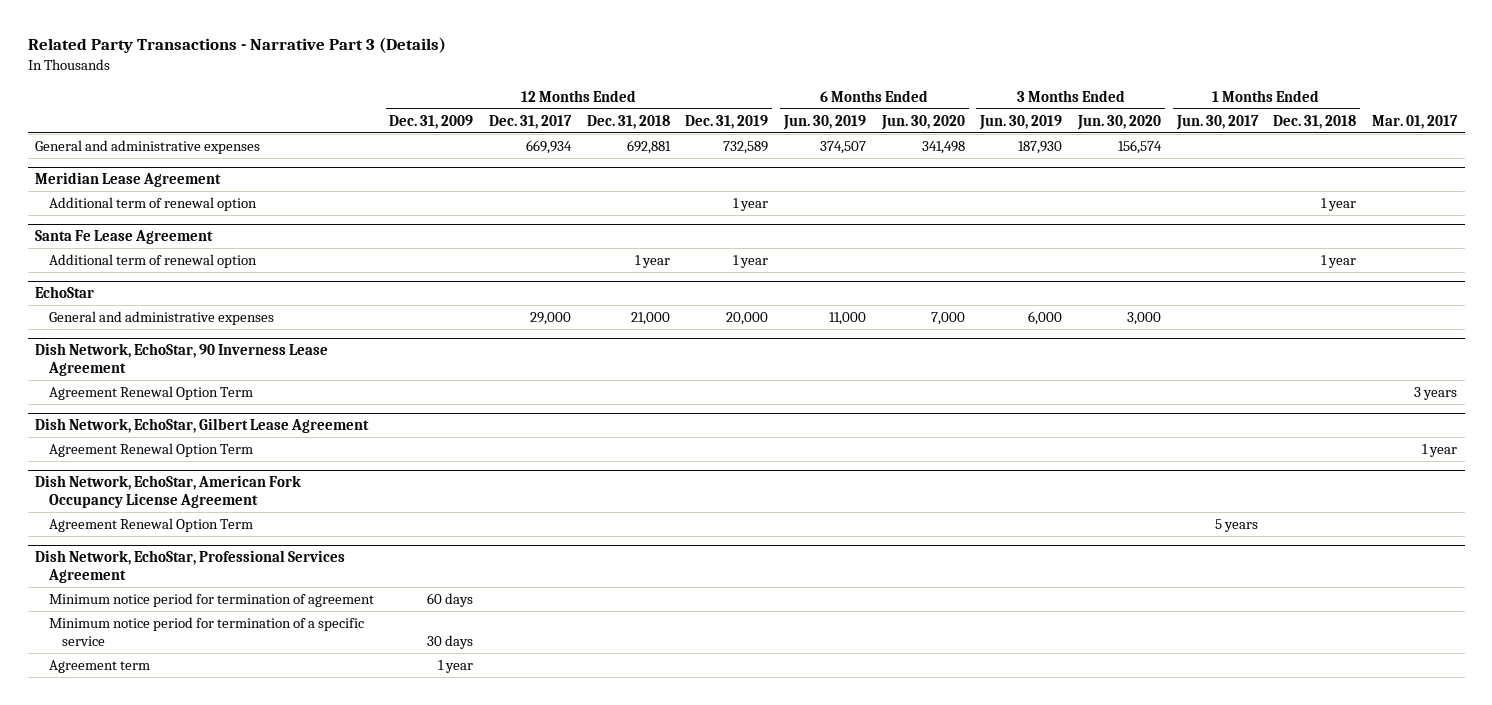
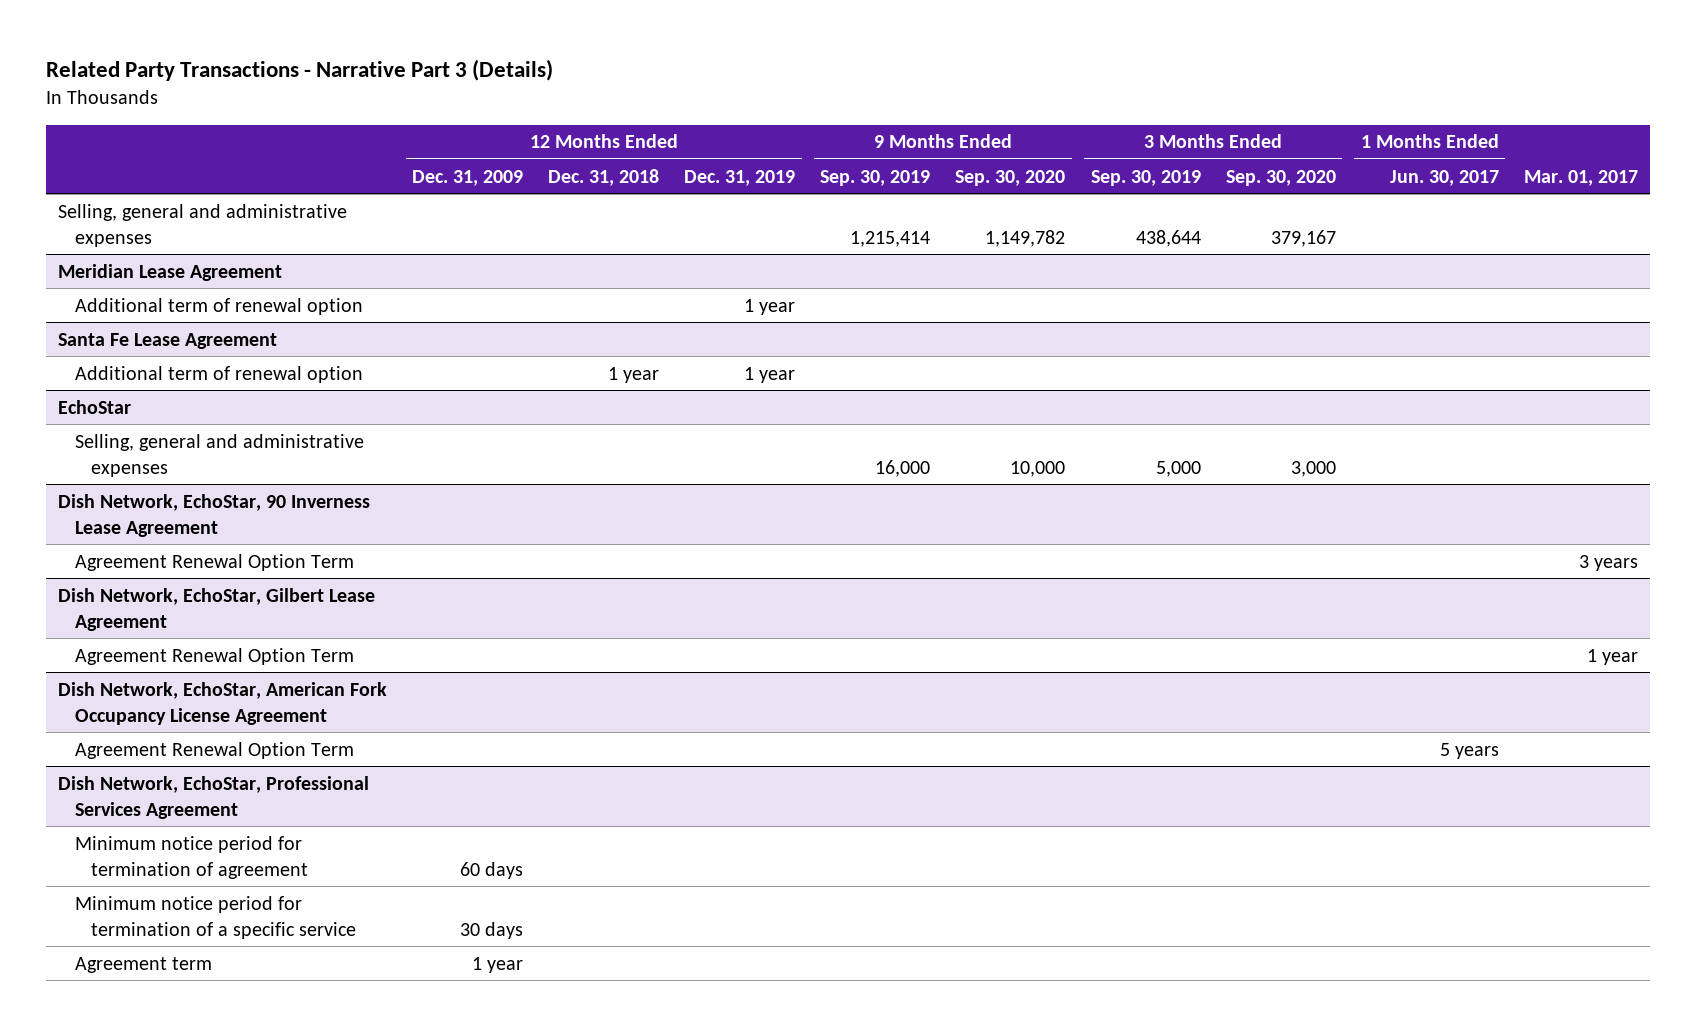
- | 12 Months Ended Dec. 31, 2009 | 12 Months Ended Dec. 31, 2017 | 12 Months Ended Dec. 31, 2018 | 12 Months Ended Dec. 31, 2019 | 6 Months Ended Jun. 30, 2019 | 6 Months Ended Jun. 30, 2020 | 3 Months Ended Jun. 30, 2019 | 3 Months Ended Jun. 30, 2020 | 1 Months Ended Jun. 30, 2017 | 1 Months Ended Dec. 31, 2018 | Mar. 01, 2017
+ | 12 Months Ended Dec. 31, 2009 | 12 Months Ended Dec. 31, 2018 | 12 Months Ended Dec. 31, 2019 | 9 Months Ended Sep. 30, 2019 | 9 Months Ended Sep. 30, 2020 | 3 Months Ended Sep. 30, 2019 | 3 Months Ended Sep. 30, 2020 | 1 Months Ended Jun. 30, 2017 | Mar. 01, 2017
- General and administrative expenses | | 669,934 | 692,881 | 732,589 | 374,507 | 341,498 | 187,930 | 156,574 | | |
+ Selling, general and administrative expenses | | | | 1,215,414 | 1,149,782 | 438,644 | 379,167 | |
@ EchoStar
- General and administrative expenses | | 29,000 | 21,000 | 20,000 | 11,000 | 7,000 | 6,000 | 3,000 | | |
+ Selling, general and administrative expenses | | | | 16,000 | 10,000 | 5,000 | 3,000 | |

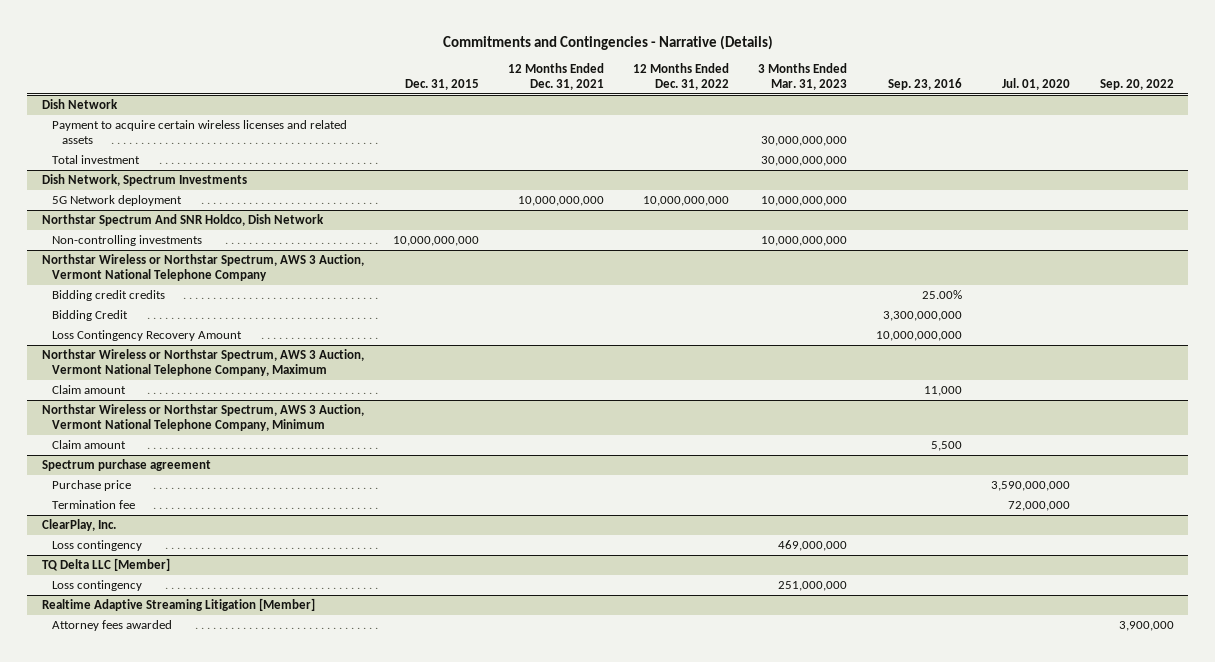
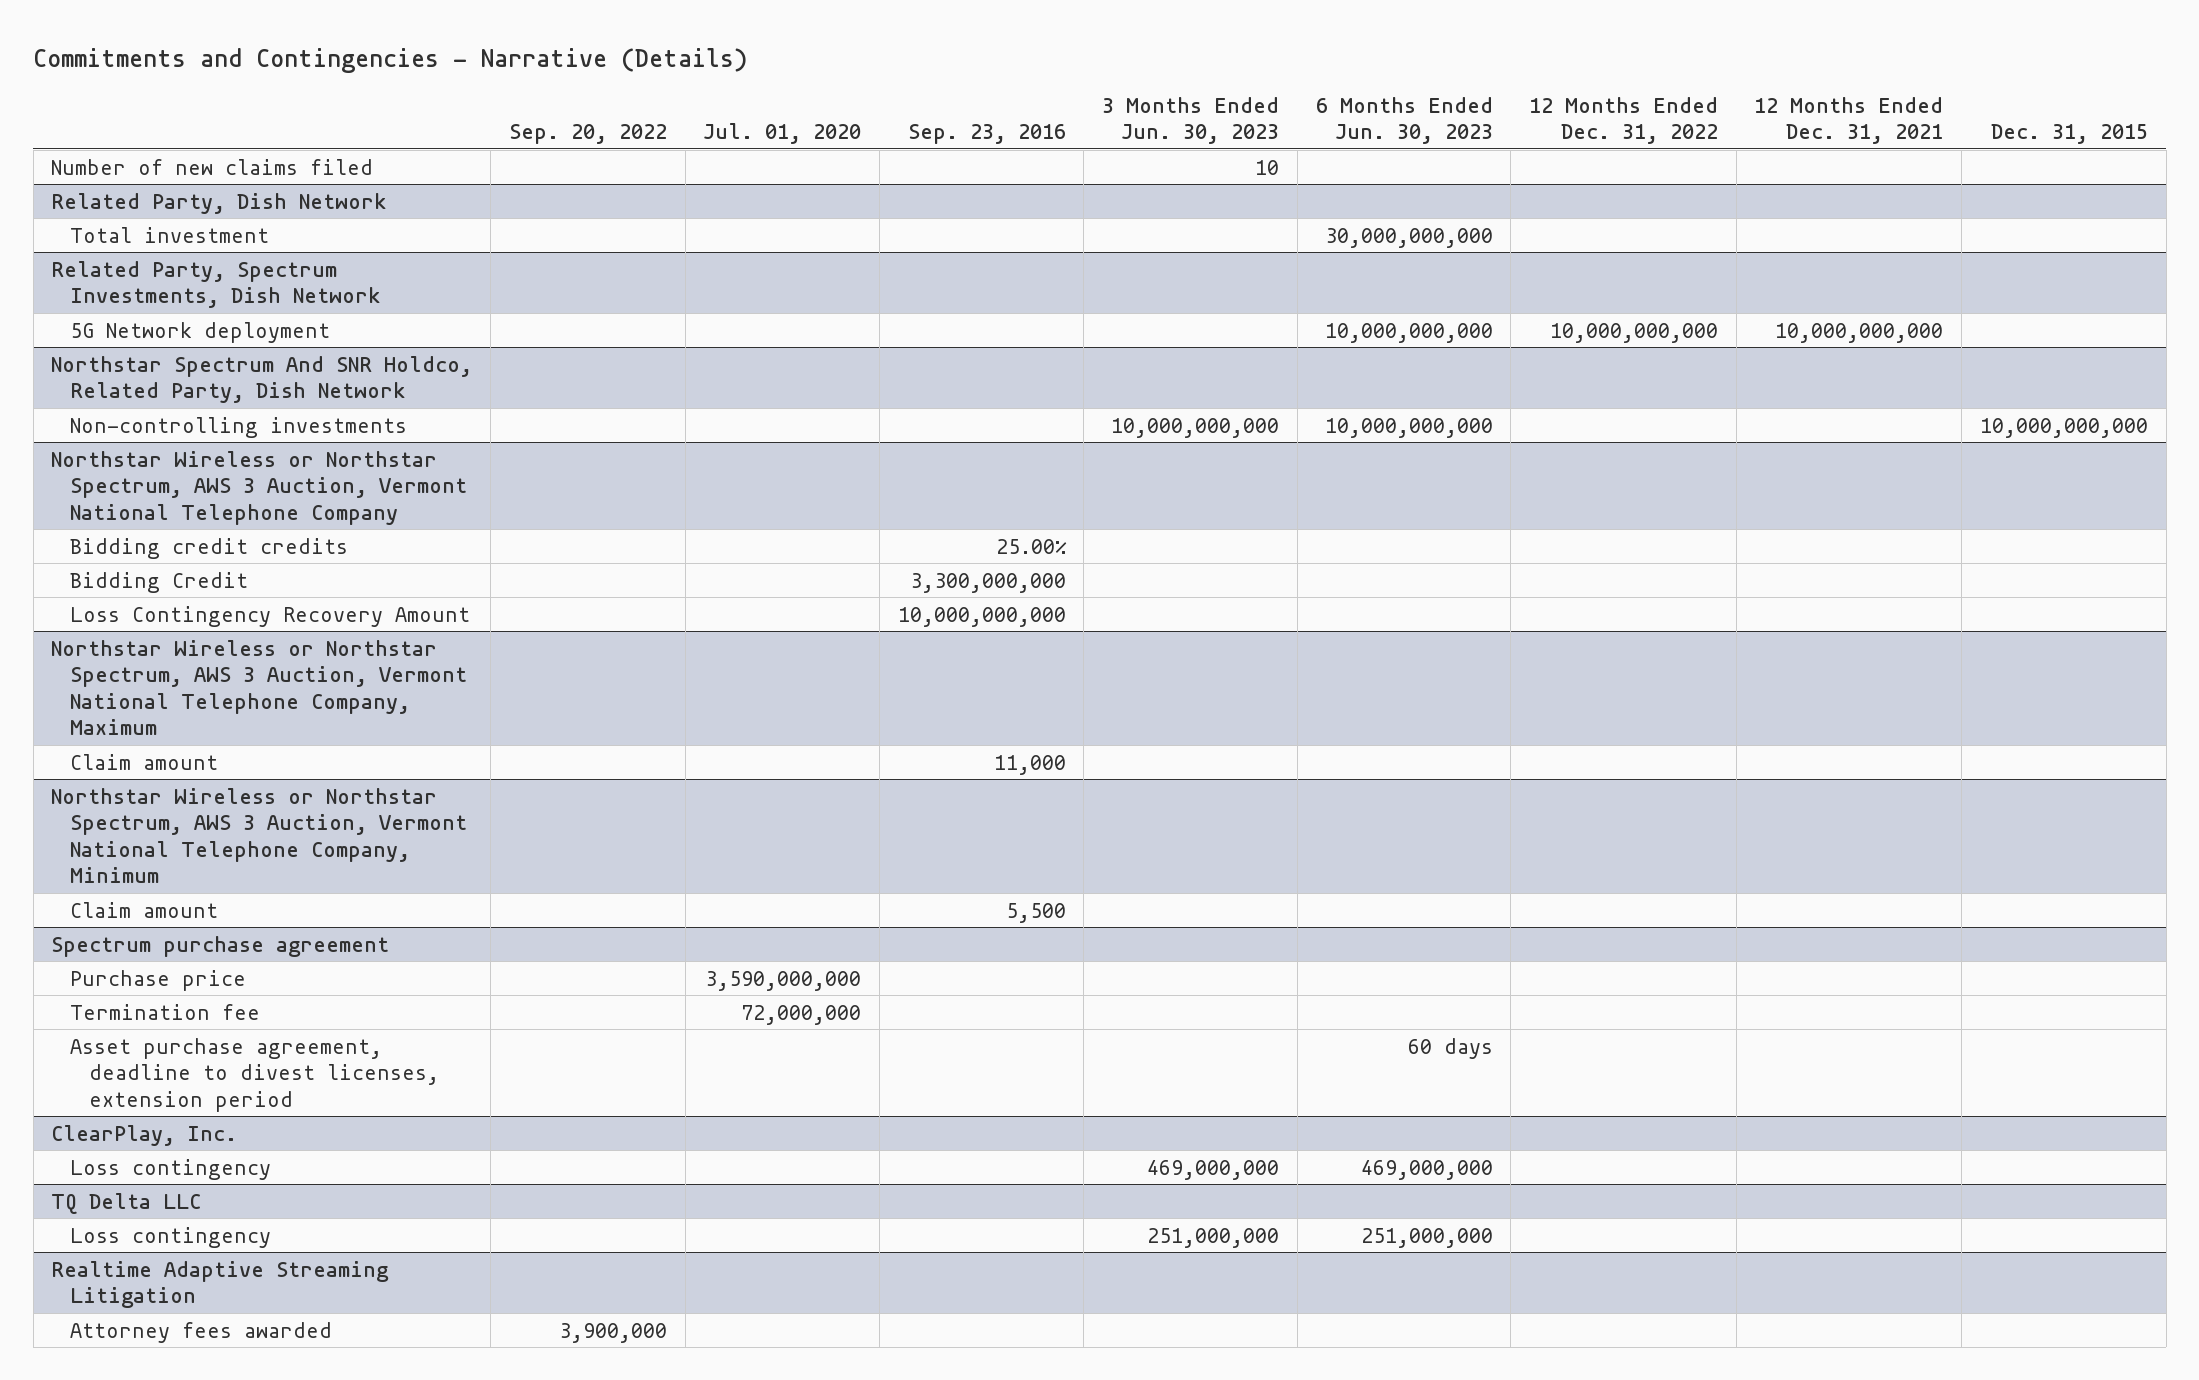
- | Dec. 31, 2015 | 12 Months Ended Dec. 31, 2021 | 12 Months Ended Dec. 31, 2022 | 3 Months Ended Mar. 31, 2023 | Sep. 23, 2016 | Jul. 01, 2020 | Sep. 20, 2022
+ | Sep. 20, 2022 | Jul. 01, 2020 | Sep. 23, 2016 | 3 Months Ended Jun. 30, 2023 | 6 Months Ended Jun. 30, 2023 | 12 Months Ended Dec. 31, 2022 | 12 Months Ended Dec. 31, 2021 | Dec. 31, 2015
- Dish Network
- Payment to acquire certain wireless licenses and related assets | | | | 30,000,000,000 | | |
+ Number of new claims filed | | | | 10 | | | |
+ Related Party, Dish Network
- Dish Network, Spectrum Investments
+ Related Party, Spectrum Investments, Dish Network
- Northstar Spectrum And SNR Holdco, Dish Network
+ Northstar Spectrum And SNR Holdco, Related Party, Dish Network
@ Spectrum purchase agreement
+ Asset purchase agreement, deadline to divest licenses, extension period | | | | | 60 days | | |
- TQ Delta LLC [Member]
+ TQ Delta LLC
- Realtime Adaptive Streaming Litigation [Member]
+ Realtime Adaptive Streaming Litigation

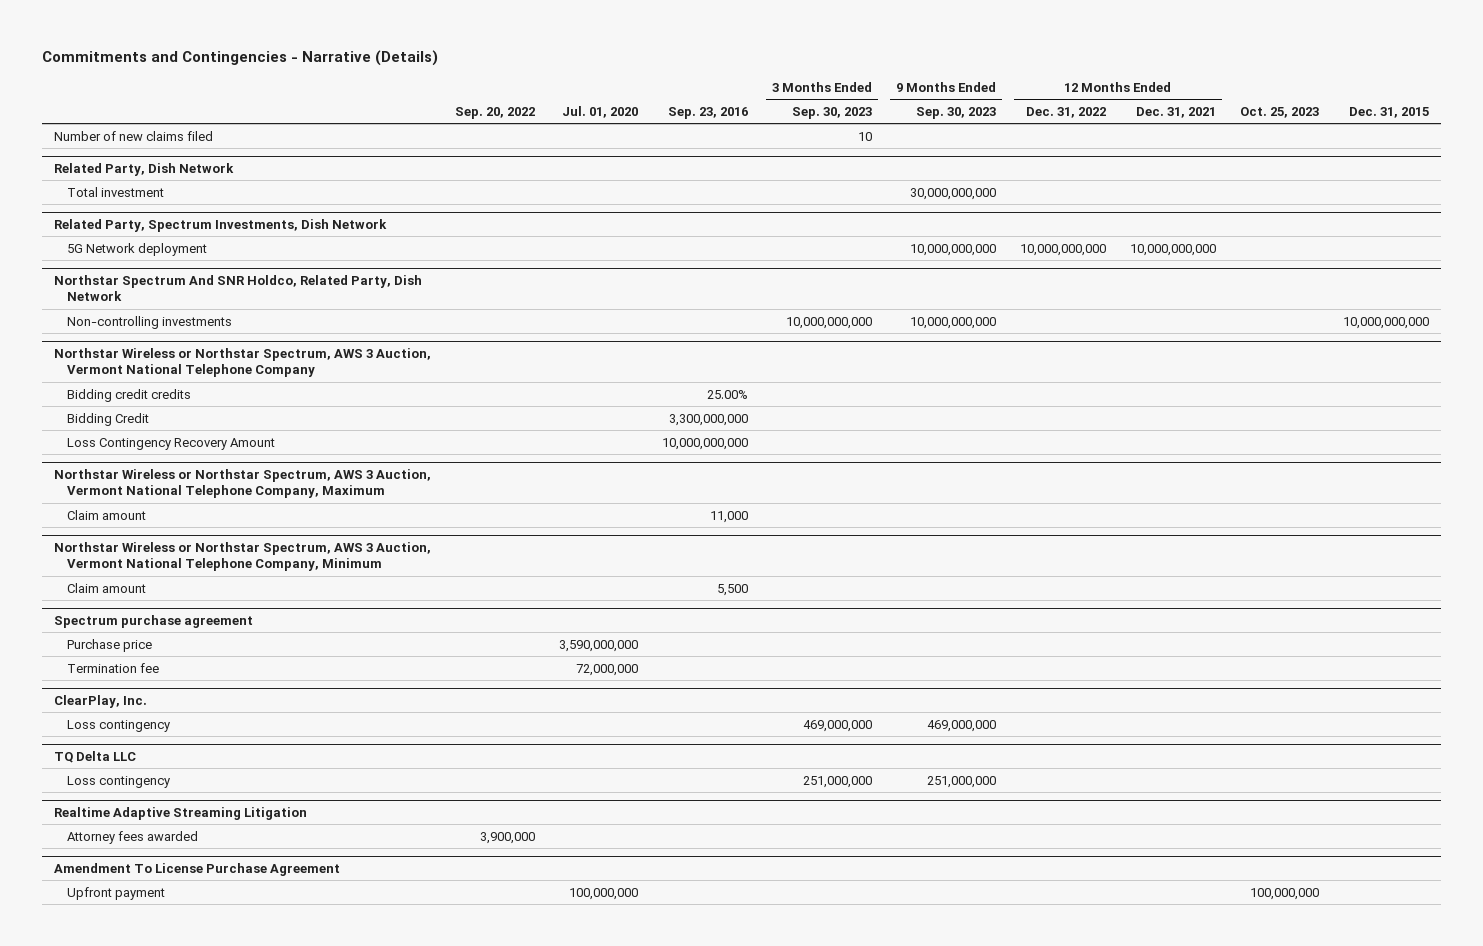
- | Sep. 20, 2022 | Jul. 01, 2020 | Sep. 23, 2016 | 3 Months Ended Jun. 30, 2023 | 6 Months Ended Jun. 30, 2023 | 12 Months Ended Dec. 31, 2022 | 12 Months Ended Dec. 31, 2021 | Dec. 31, 2015
+ | Sep. 20, 2022 | Jul. 01, 2020 | Sep. 23, 2016 | 3 Months Ended Sep. 30, 2023 | 9 Months Ended Sep. 30, 2023 | 12 Months Ended Dec. 31, 2022 | 12 Months Ended Dec. 31, 2021 | Oct. 25, 2023 | Dec. 31, 2015
@ Spectrum purchase agreement
- Asset purchase agreement, deadline to divest licenses, extension period | | | | | 60 days | | |
+ Amendment To License Purchase Agreement
+ Upfront payment | | 100,000,000 | | | | | | 100,000,000 |

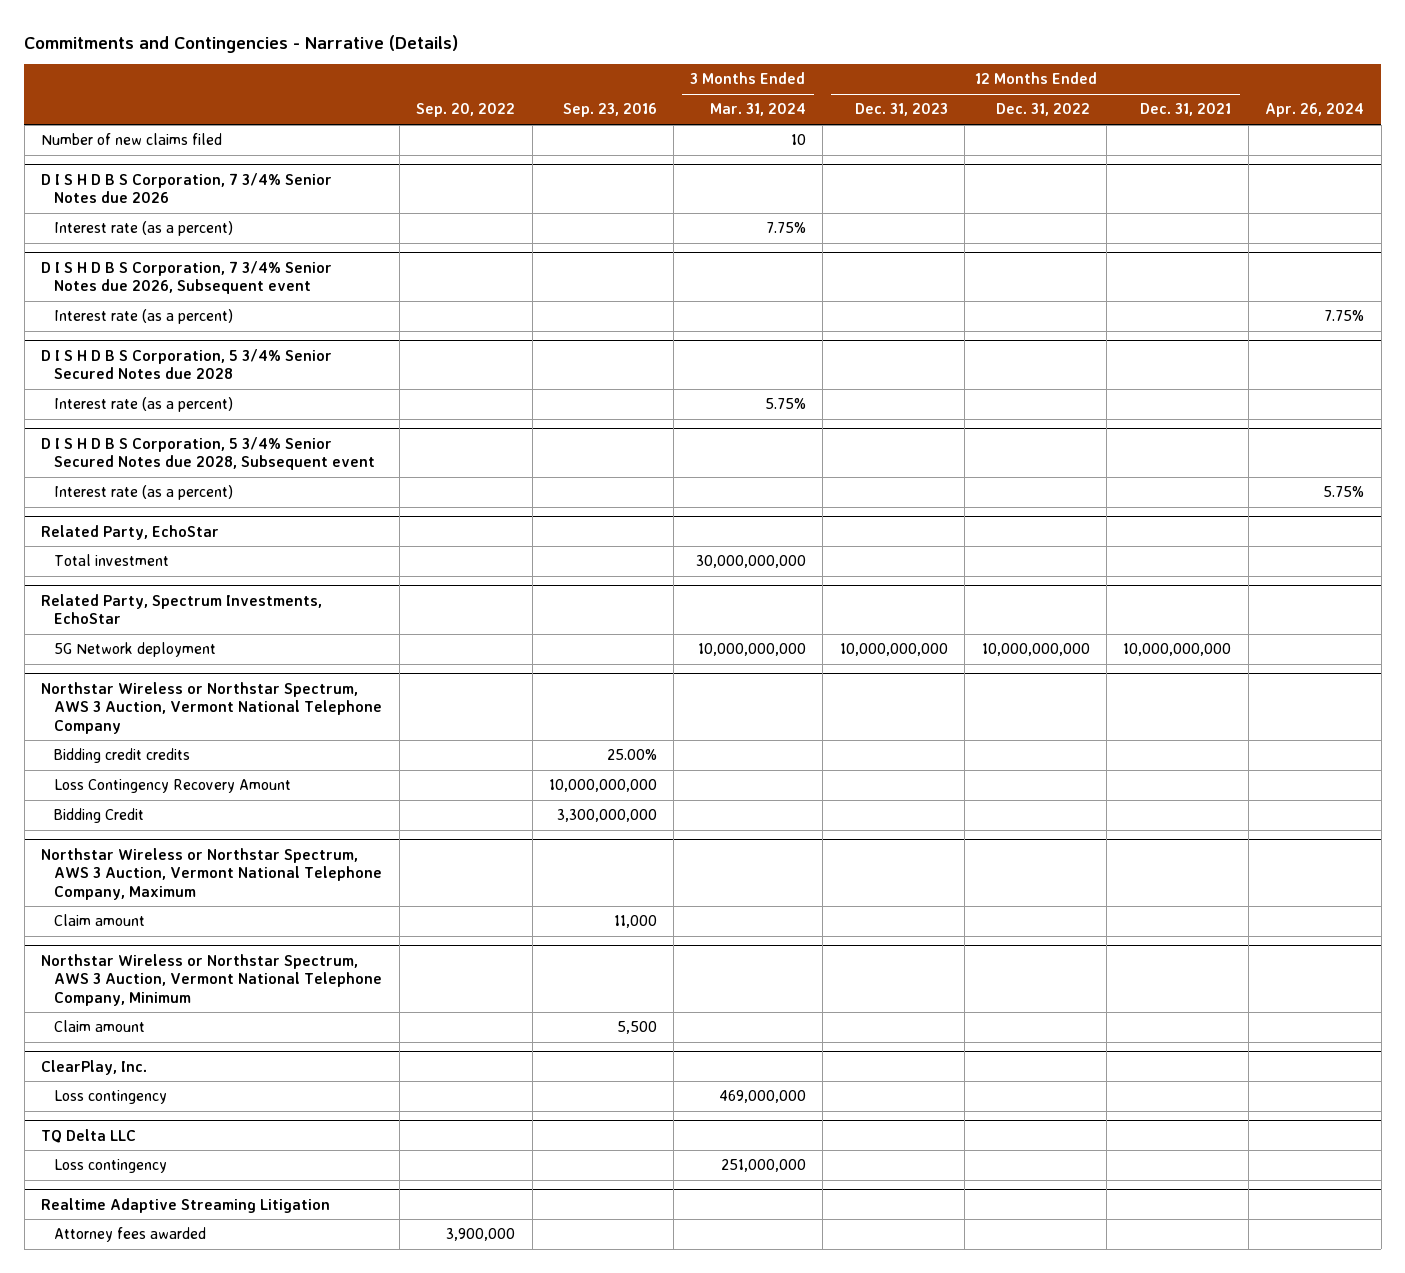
- | Sep. 20, 2022 | Jul. 01, 2020 | Sep. 23, 2016 | 3 Months Ended Sep. 30, 2023 | 9 Months Ended Sep. 30, 2023 | 12 Months Ended Dec. 31, 2022 | 12 Months Ended Dec. 31, 2021 | Oct. 25, 2023 | Dec. 31, 2015
+ | Sep. 20, 2022 | Sep. 23, 2016 | 3 Months Ended Mar. 31, 2024 | 12 Months Ended Dec. 31, 2023 | 12 Months Ended Dec. 31, 2022 | 12 Months Ended Dec. 31, 2021 | Apr. 26, 2024
- Related Party, Dish Network
- Total investment | | | | | 30,000,000,000 | | | |
- Related Party, Spectrum Investments, Dish Network
+ D I S H D B S Corporation, 7 3/4% Senior Notes due 2026
+ Interest rate (as a percent) | | | 7.75% | | | |
+ D I S H D B S Corporation, 7 3/4% Senior Notes due 2026, Subsequent event
+ Interest rate (as a percent) | | | | | | | 7.75%
+ D I S H D B S Corporation, 5 3/4% Senior Secured Notes due 2028
+ Interest rate (as a percent) | | | 5.75% | | | |
+ D I S H D B S Corporation, 5 3/4% Senior Secured Notes due 2028, Subsequent event
+ Interest rate (as a percent) | | | | | | | 5.75%
+ Related Party, EchoStar
+ Total investment | | | 30,000,000,000 | | | |
+ Related Party, Spectrum Investments, EchoStar
- Northstar Spectrum And SNR Holdco, Related Party, Dish Network
- Non-controlling investments | | | | 10,000,000,000 | 10,000,000,000 | | | | 10,000,000,000
@ Northstar Wireless or Northstar Spectrum, AWS 3 Auction, Vermont National Telephone Company
moved down: Bidding Credit | | 3,300,000,000 | | | | |
- Spectrum purchase agreement
- Purchase price | | 3,590,000,000 | | | | | | |
- Termination fee | | 72,000,000 | | | | | | |
- Amendment To License Purchase Agreement
- Upfront payment | | 100,000,000 | | | | | | 100,000,000 |

